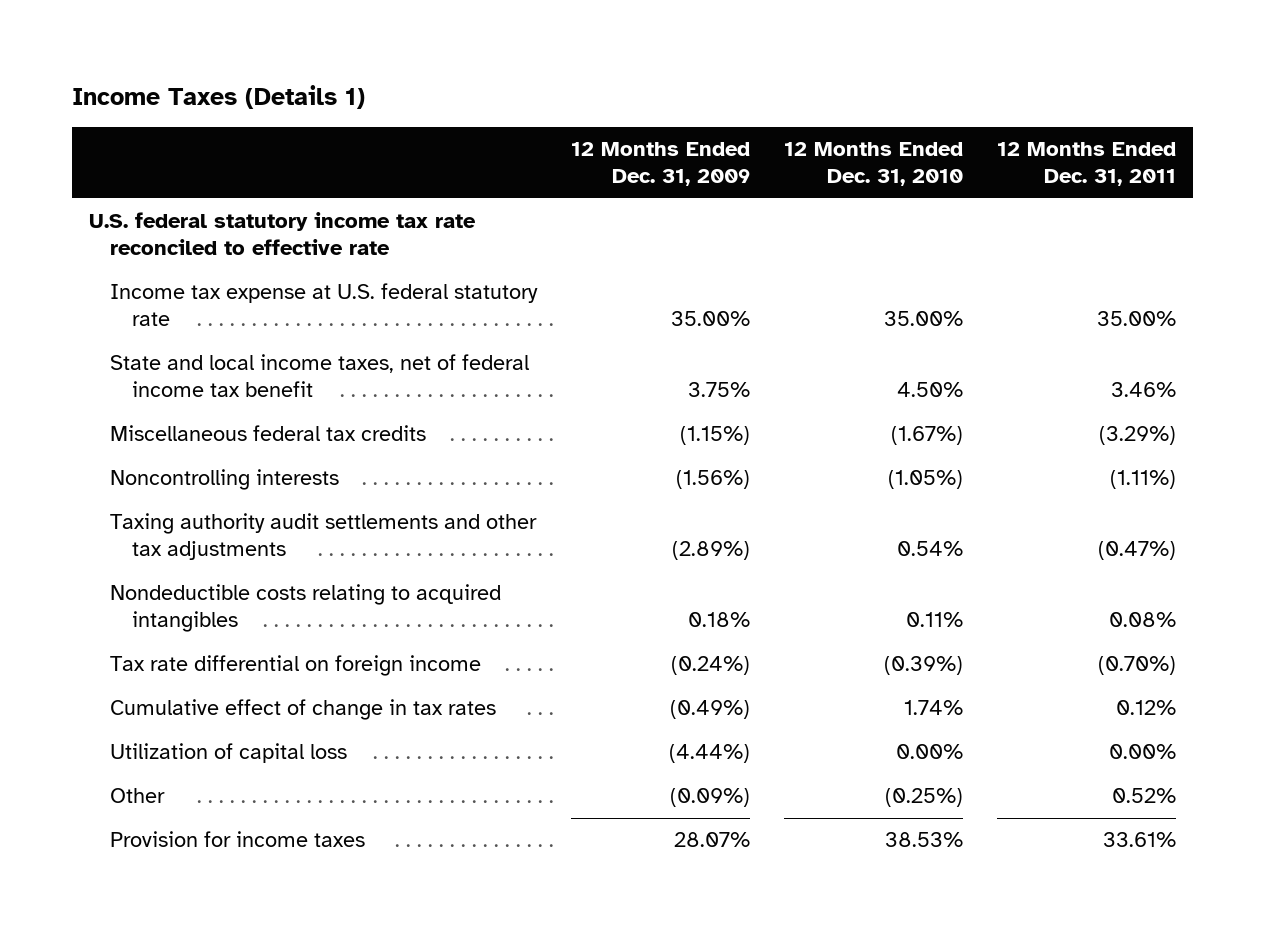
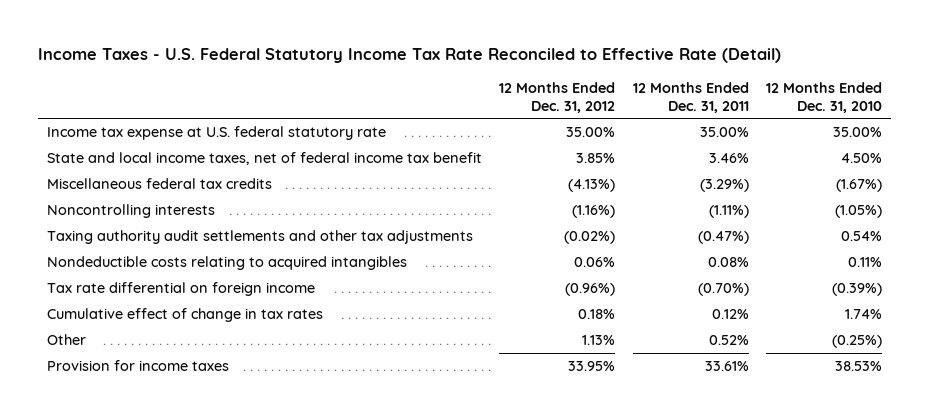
- Income Taxes (Details 1)
+ Income Taxes - U.S. Federal Statutory Income Tax Rate Reconciled to Effective Rate (Detail)
- | 12 Months Ended Dec. 31, 2009 | 12 Months Ended Dec. 31, 2010 | 12 Months Ended Dec. 31, 2011
+ | 12 Months Ended Dec. 31, 2012 | 12 Months Ended Dec. 31, 2011 | 12 Months Ended Dec. 31, 2010
- U.S. federal statutory income tax rate reconciled to effective rate
- Utilization of capital loss | (4.44%) | 0.00% | 0.00%

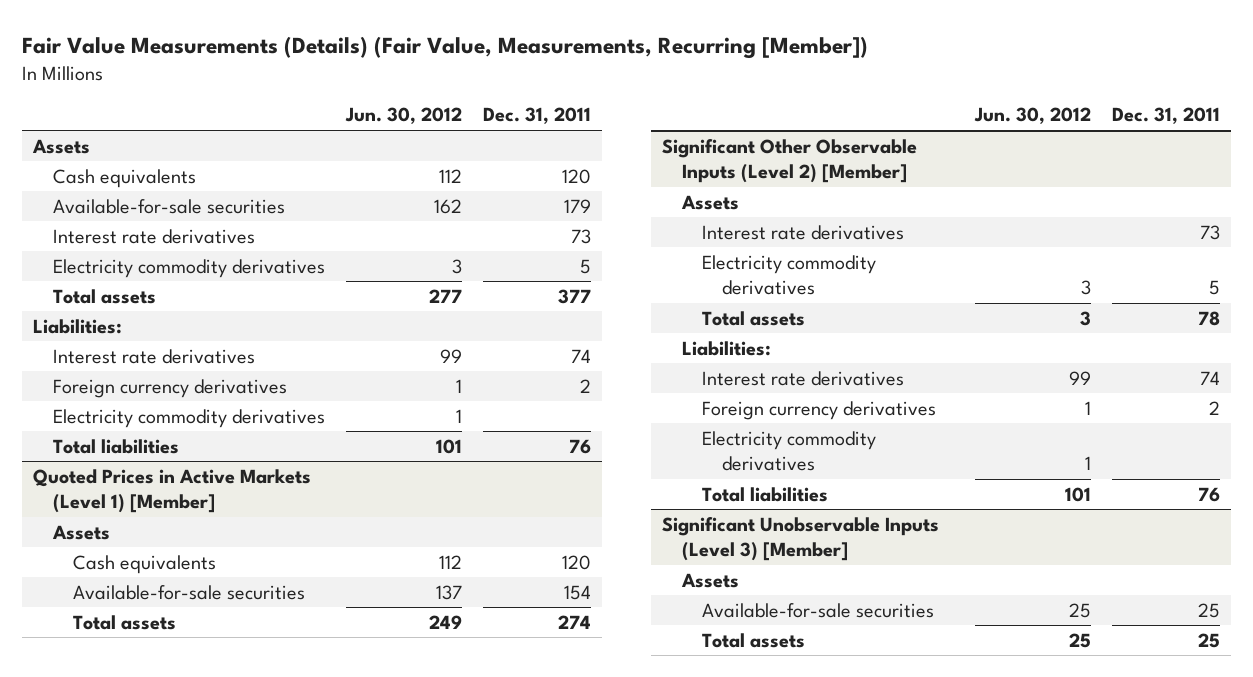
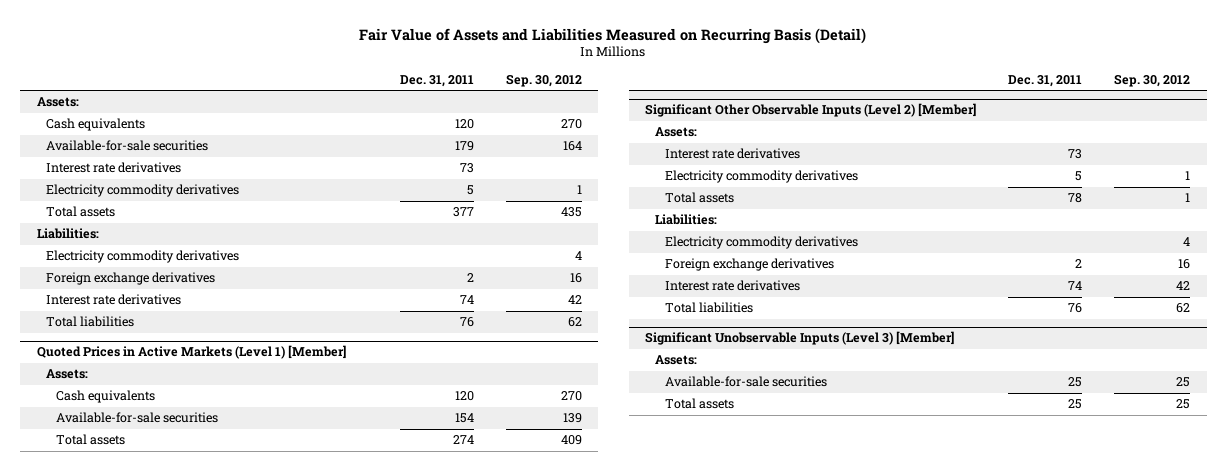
- Fair Value Measurements (Details) (Fair Value, Measurements, Recurring [Member])
+ Fair Value of Assets and Liabilities Measured on Recurring Basis (Detail)
- | Jun. 30, 2012 | Dec. 31, 2011
+ | Dec. 31, 2011 | Sep. 30, 2012
- Assets
+ Assets:
- Foreign currency derivatives | 1 | 2
+ Foreign exchange derivatives | 2 | 16
moved down: Interest rate derivatives | 74 | 42
@ Quoted Prices in Active Markets (Level 1) [Member]
- Assets
+ Assets:
@ Significant Other Observable Inputs (Level 2) [Member]
- Assets
+ Assets:
- Foreign currency derivatives | 1 | 2
+ Foreign exchange derivatives | 2 | 16
moved down: Interest rate derivatives | 74 | 42
@ Significant Unobservable Inputs (Level 3) [Member]
- Assets
+ Assets:

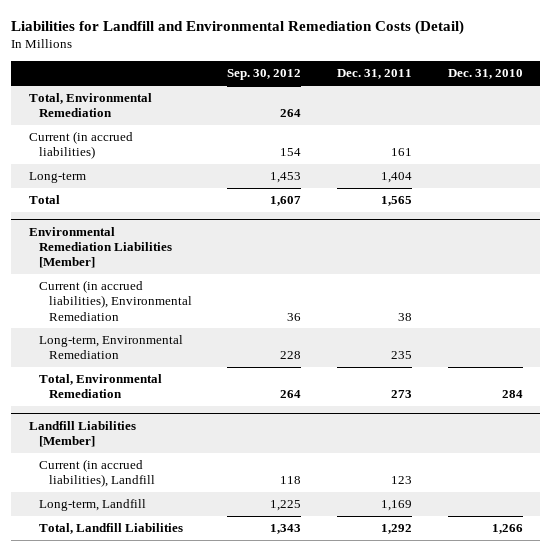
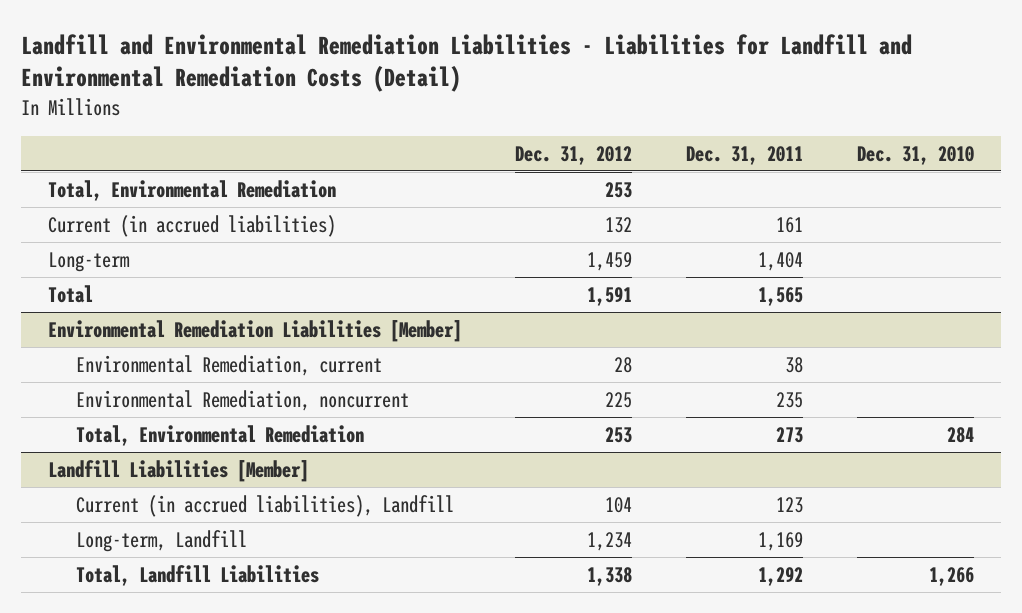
- Liabilities for Landfill and Environmental Remediation Costs (Detail)
+ Landfill and Environmental Remediation Liabilities - Liabilities for Landfill and Environmental Remediation Costs (Detail)
- | Sep. 30, 2012 | Dec. 31, 2011 | Dec. 31, 2010
+ | Dec. 31, 2012 | Dec. 31, 2011 | Dec. 31, 2010
@ Environmental Remediation Liabilities [Member]
- Current (in accrued liabilities), Environmental Remediation | 36 | 38 |
- Long-term, Environmental Remediation | 228 | 235 |
+ Environmental Remediation, current | 28 | 38 |
+ Environmental Remediation, noncurrent | 225 | 235 |

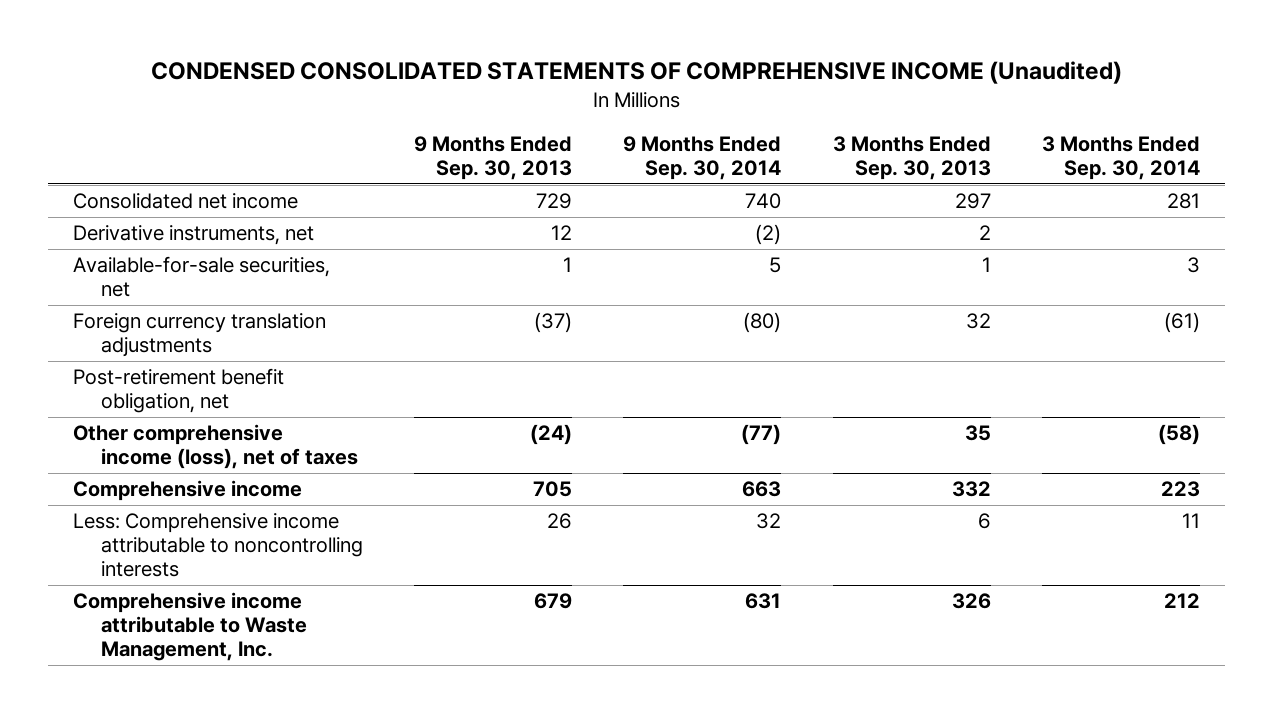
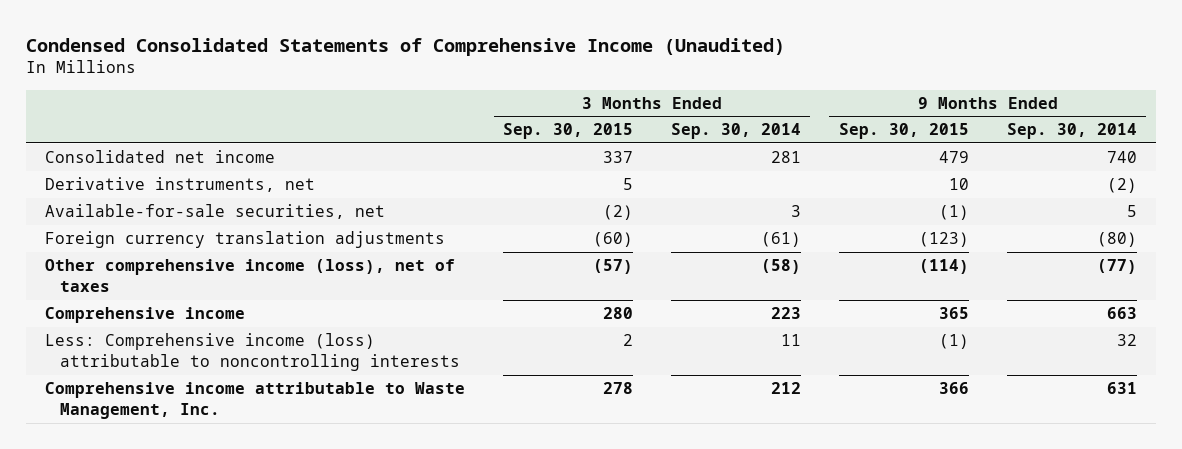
- CONDENSED CONSOLIDATED STATEMENTS OF COMPREHENSIVE INCOME (Unaudited)
+ Condensed Consolidated Statements of Comprehensive Income (Unaudited)
- | 9 Months Ended Sep. 30, 2013 | 9 Months Ended Sep. 30, 2014 | 3 Months Ended Sep. 30, 2013 | 3 Months Ended Sep. 30, 2014
+ | 3 Months Ended Sep. 30, 2015 | 3 Months Ended Sep. 30, 2014 | 9 Months Ended Sep. 30, 2015 | 9 Months Ended Sep. 30, 2014
- Post-retirement benefit obligation, net
- Less: Comprehensive income attributable to noncontrolling interests | 26 | 32 | 6 | 11
+ Less: Comprehensive income (loss) attributable to noncontrolling interests | 2 | 11 | (1) | 32

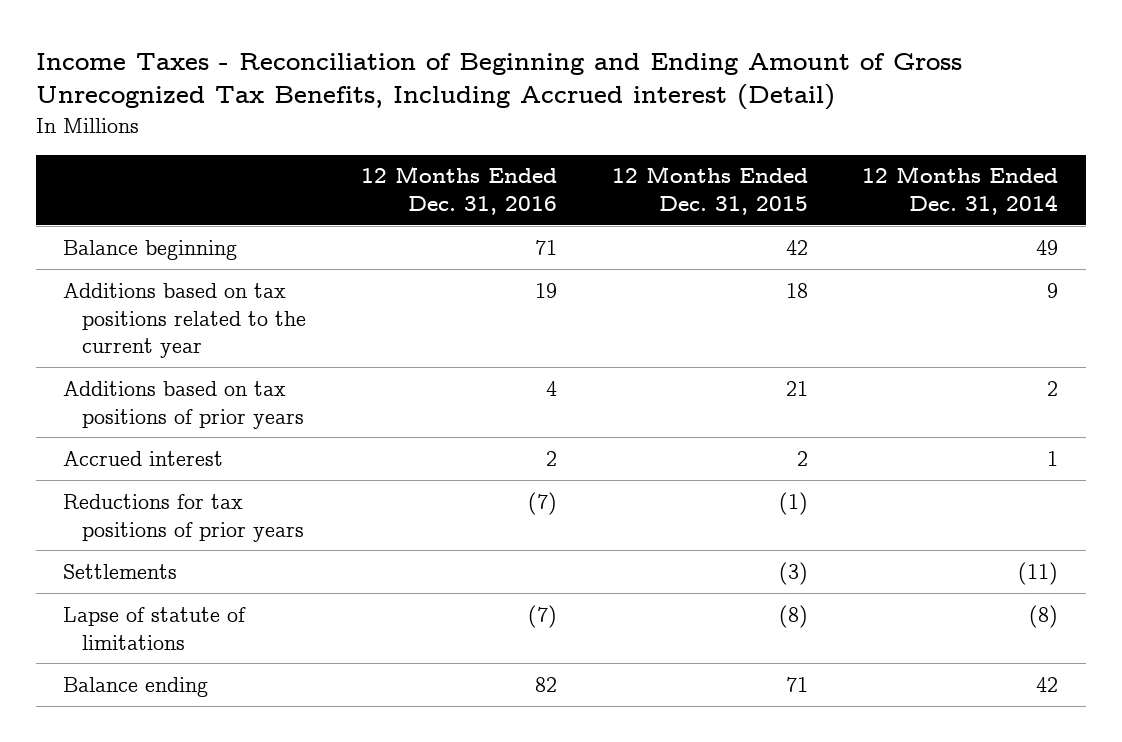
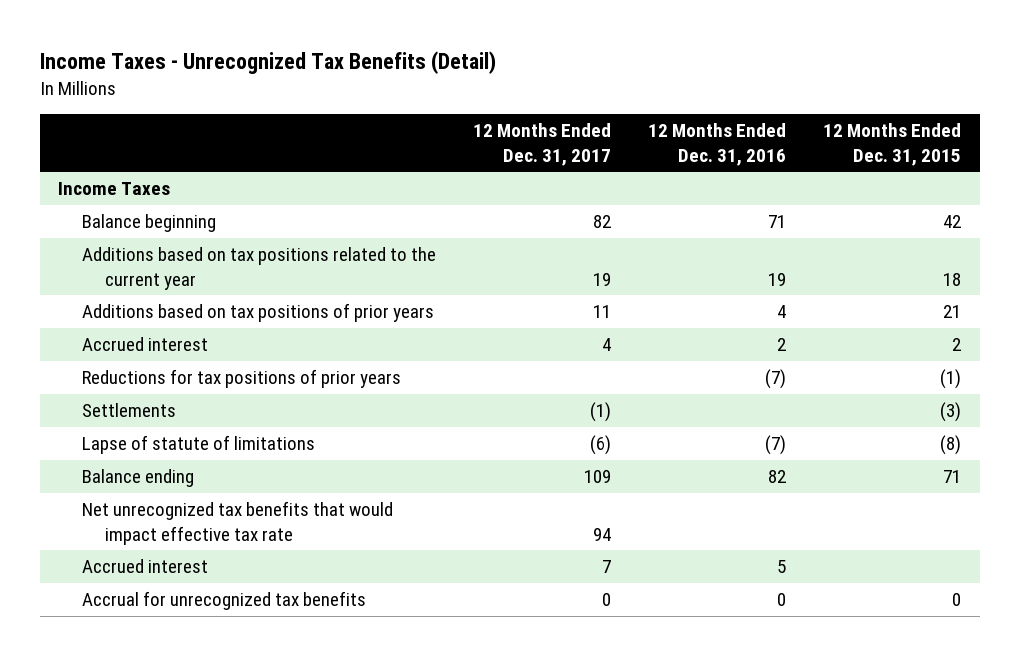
- Income Taxes - Reconciliation of Beginning and Ending Amount of Gross Unrecognized Tax Benefits, Including Accrued interest (Detail)
+ Income Taxes - Unrecognized Tax Benefits (Detail)
- | 12 Months Ended Dec. 31, 2016 | 12 Months Ended Dec. 31, 2015 | 12 Months Ended Dec. 31, 2014
+ | 12 Months Ended Dec. 31, 2017 | 12 Months Ended Dec. 31, 2016 | 12 Months Ended Dec. 31, 2015
+ Income Taxes
+ Net unrecognized tax benefits that would impact effective tax rate | 94 | |
+ Accrued interest | 7 | 5 |
+ Accrual for unrecognized tax benefits | 0 | 0 | 0

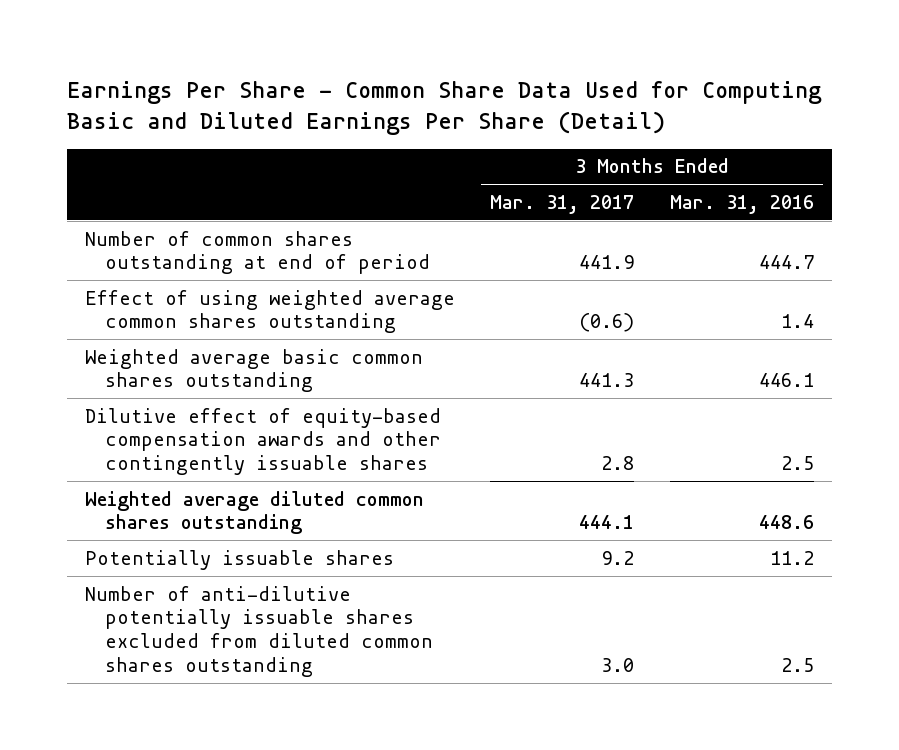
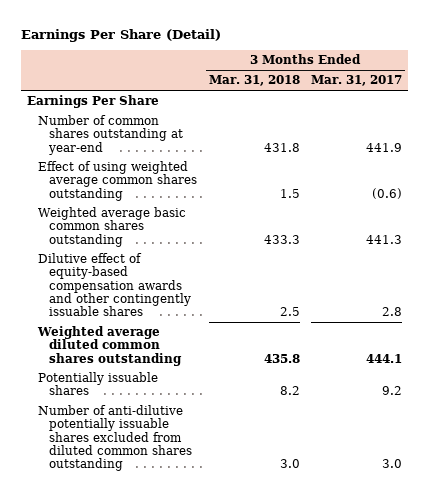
- Earnings Per Share - Common Share Data Used for Computing Basic and Diluted Earnings Per Share (Detail)
+ Earnings Per Share (Detail)
- | 3 Months Ended Mar. 31, 2017 | 3 Months Ended Mar. 31, 2016
+ | 3 Months Ended Mar. 31, 2018 | 3 Months Ended Mar. 31, 2017
- Number of common shares outstanding at end of period | 441.9 | 444.7
+ Earnings Per Share
+ Number of common shares outstanding at year-end | 431.8 | 441.9

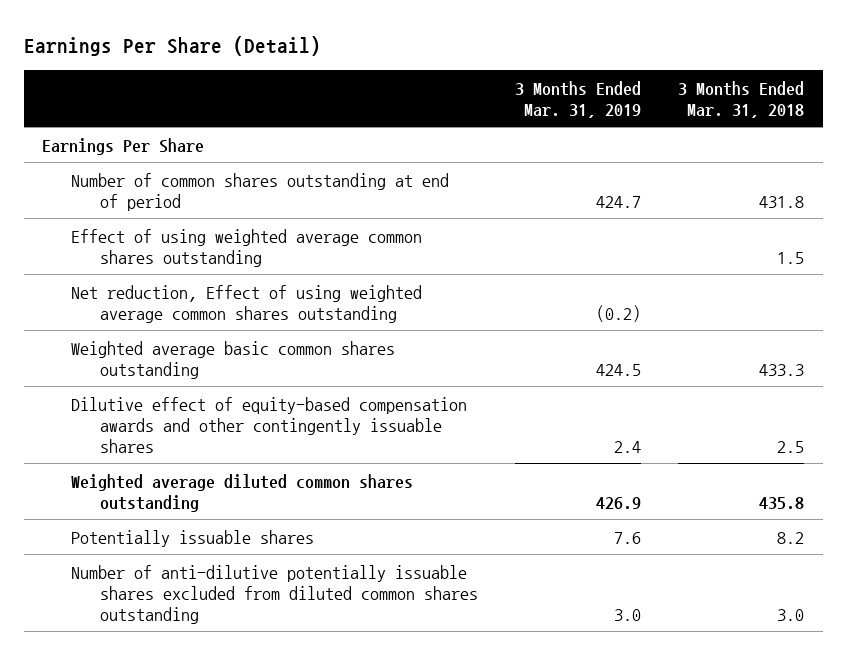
- | 3 Months Ended Mar. 31, 2018 | 3 Months Ended Mar. 31, 2017
+ | 3 Months Ended Mar. 31, 2019 | 3 Months Ended Mar. 31, 2018
- Number of common shares outstanding at year-end | 431.8 | 441.9
+ Number of common shares outstanding at end of period | 424.7 | 431.8
+ Net reduction, Effect of using weighted average common shares outstanding | (0.2) |

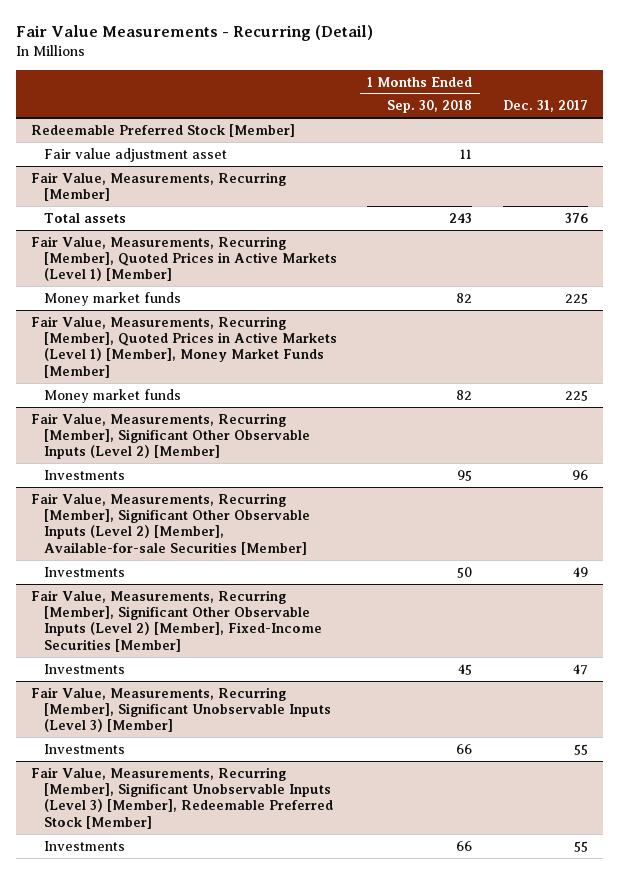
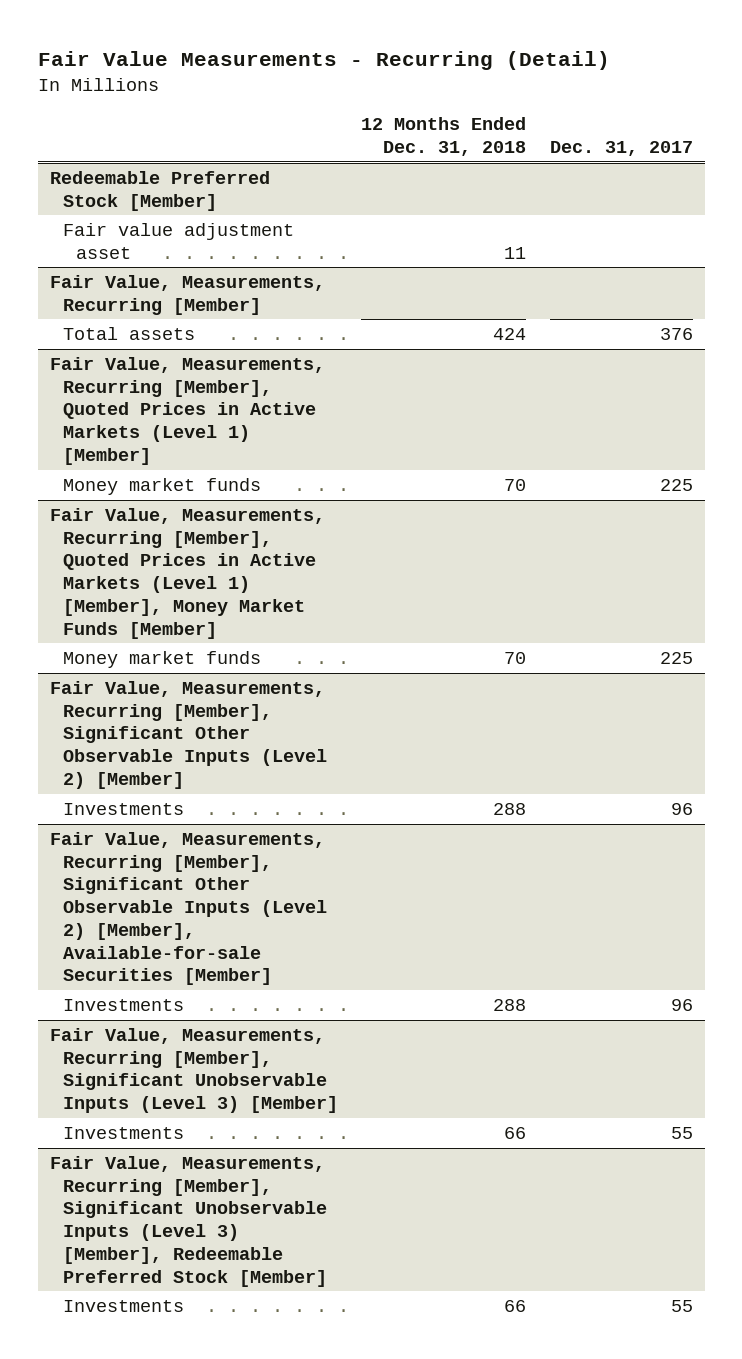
- | 1 Months Ended Sep. 30, 2018 | Dec. 31, 2017
+ | 12 Months Ended Dec. 31, 2018 | Dec. 31, 2017
@ Fair Value, Measurements, Recurring [Member], Significant Other Observable Inputs (Level 2) [Member], Available-for-sale Securities [Member]
- Investments | 50 | 49
- Fair Value, Measurements, Recurring [Member], Significant Other Observable Inputs (Level 2) [Member], Fixed-Income Securities [Member]
- Investments | 45 | 47
@ Fair Value, Measurements, Recurring [Member], Significant Other Observable Inputs (Level 2) [Member], Available-for-sale Securities [Member]
+ Investments | 288 | 96

